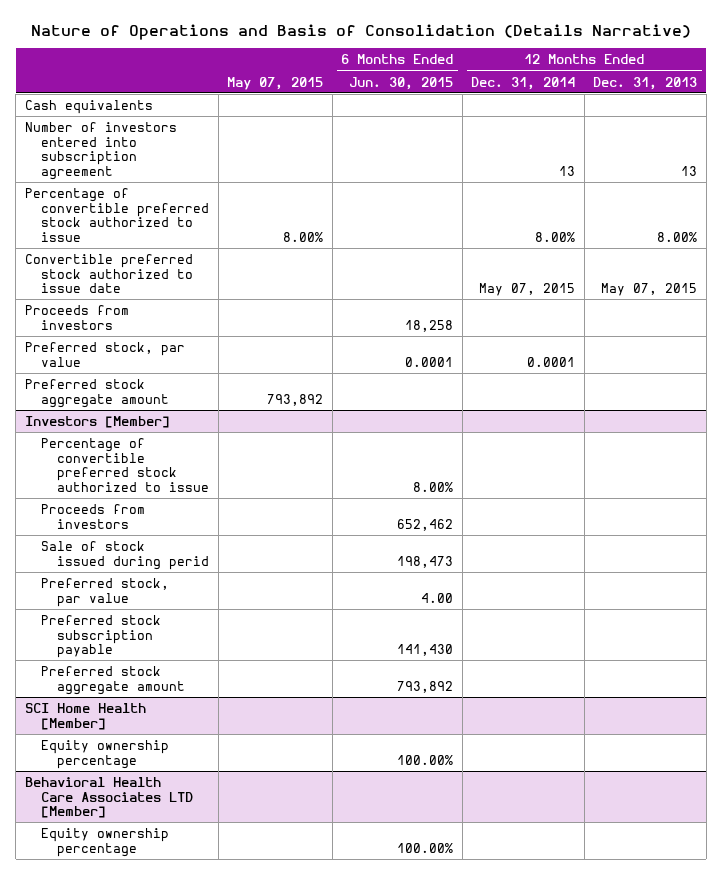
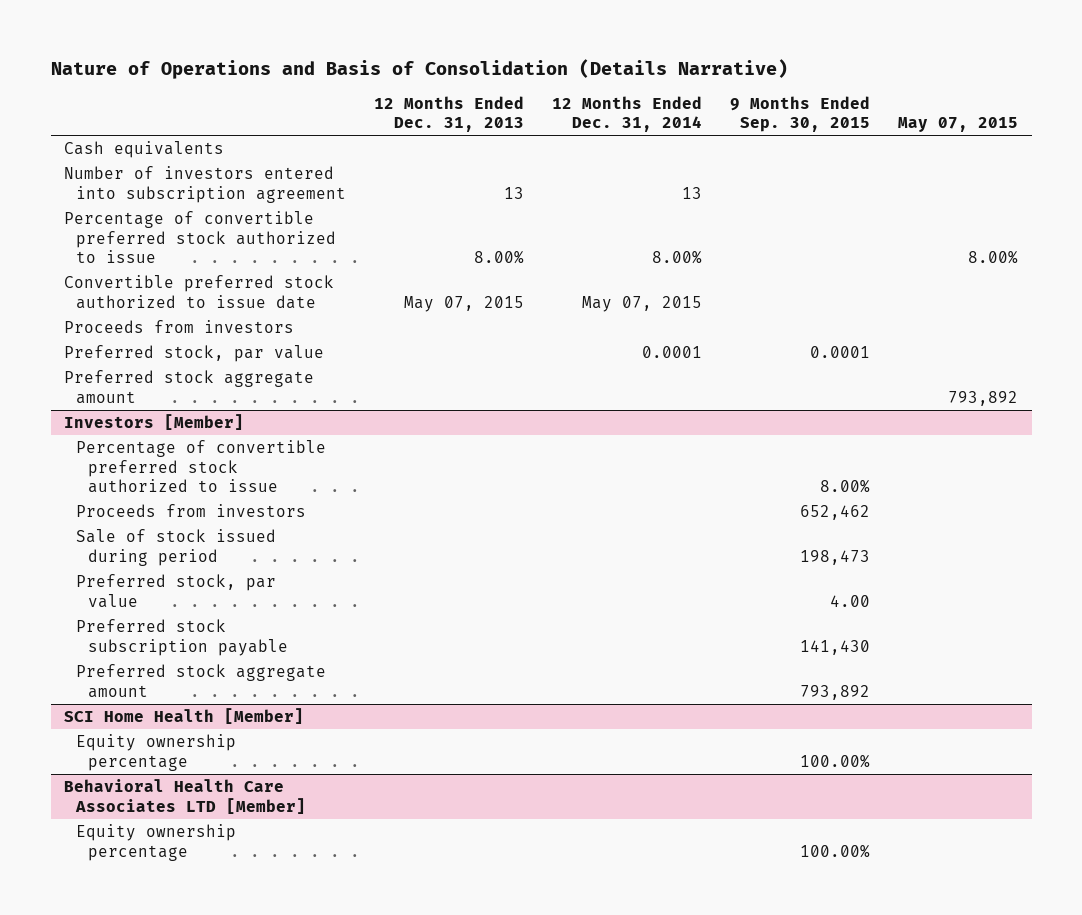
- | May 07, 2015 | 6 Months Ended Jun. 30, 2015 | 12 Months Ended Dec. 31, 2014 | 12 Months Ended Dec. 31, 2013
+ | 12 Months Ended Dec. 31, 2013 | 12 Months Ended Dec. 31, 2014 | 9 Months Ended Sep. 30, 2015 | May 07, 2015
@ Investors [Member]
- Sale of stock issued during perid | | 198,473 | |
+ Sale of stock issued during period | | | 198,473 |

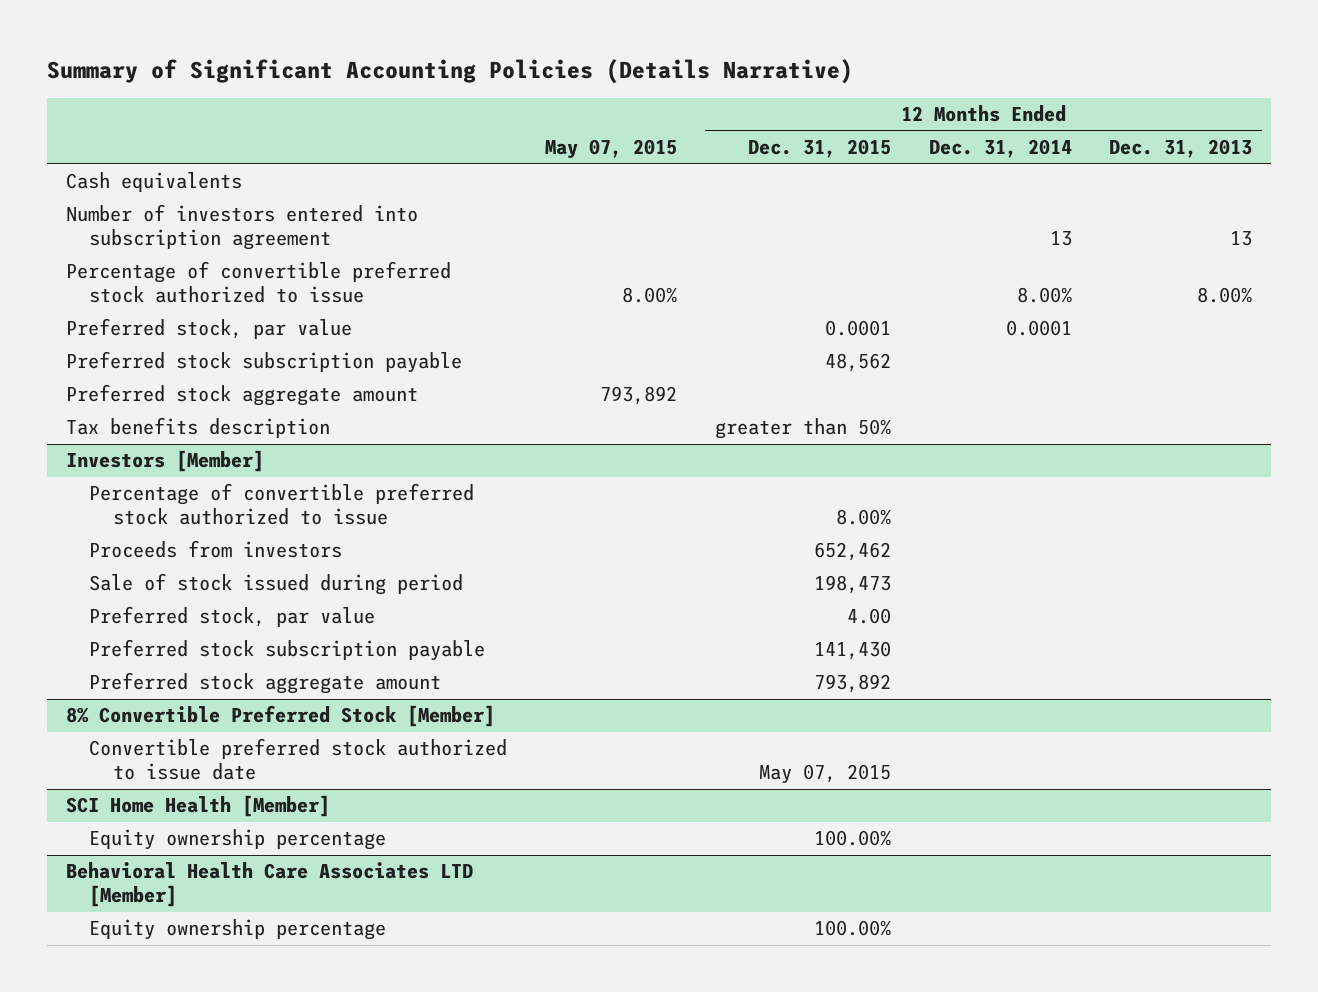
- Nature of Operations and Basis of Consolidation (Details Narrative)
+ Summary of Significant Accounting Policies (Details Narrative)
- | 12 Months Ended Dec. 31, 2013 | 12 Months Ended Dec. 31, 2014 | 9 Months Ended Sep. 30, 2015 | May 07, 2015
+ | May 07, 2015 | 12 Months Ended Dec. 31, 2015 | 12 Months Ended Dec. 31, 2014 | 12 Months Ended Dec. 31, 2013
- Convertible preferred stock authorized to issue date | May 07, 2015 | May 07, 2015 | |
- Proceeds from investors
+ Preferred stock subscription payable | | 48,562 | |
+ Tax benefits description | | greater than 50% | |
+ 8% Convertible Preferred Stock [Member]
+ Convertible preferred stock authorized to issue date | | May 07, 2015 | |

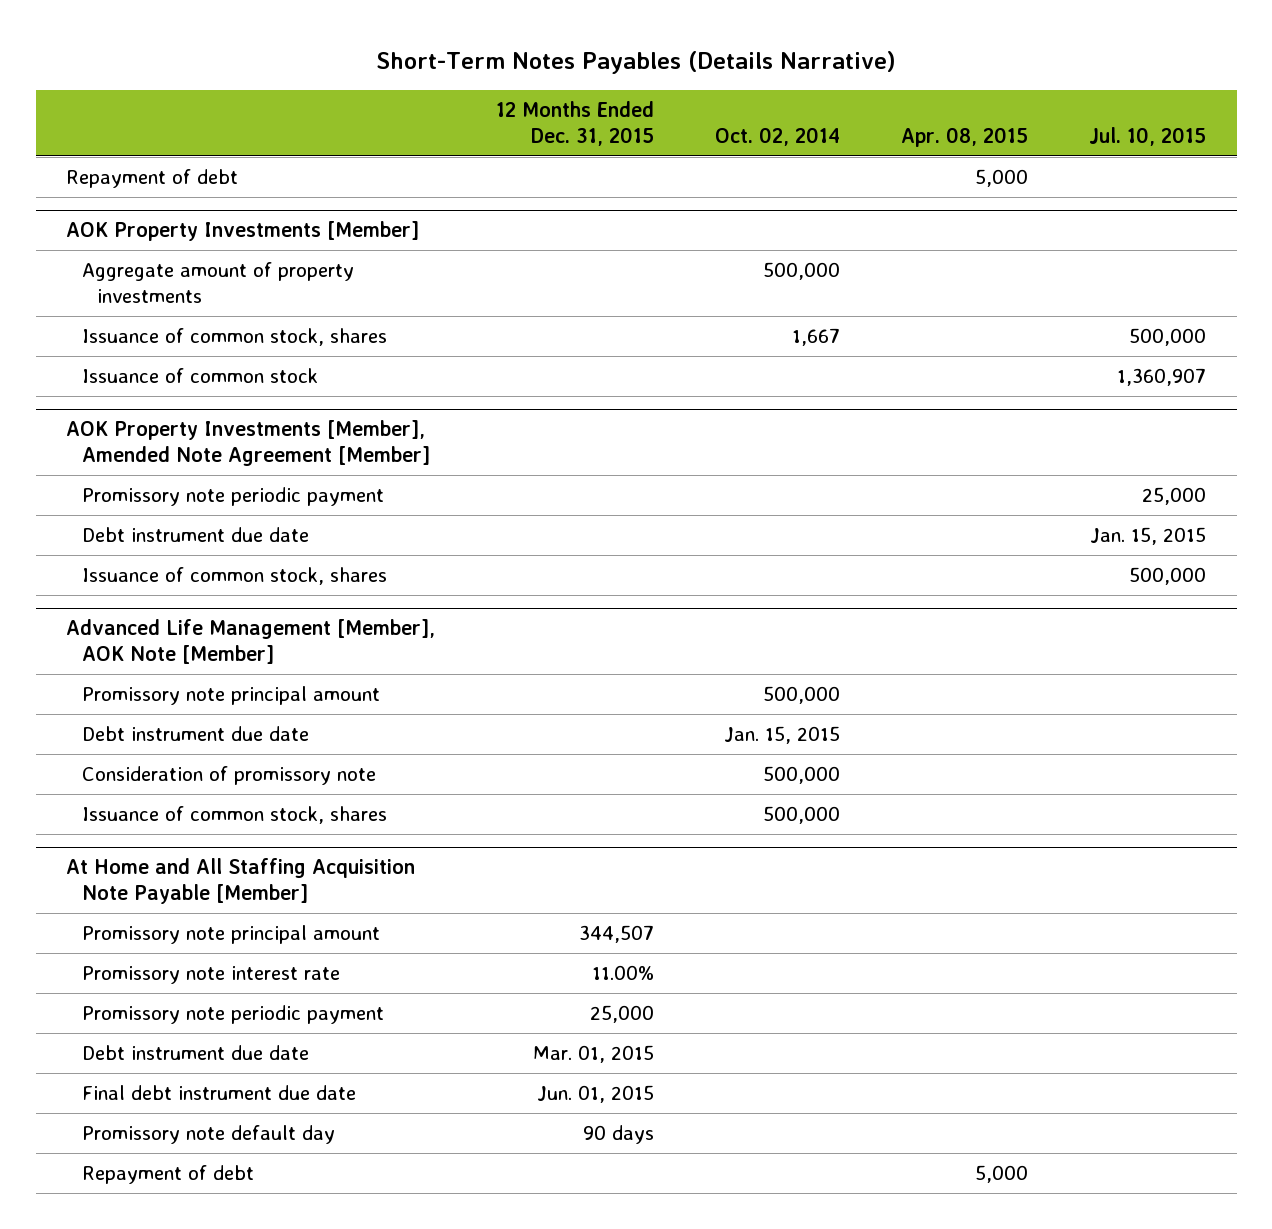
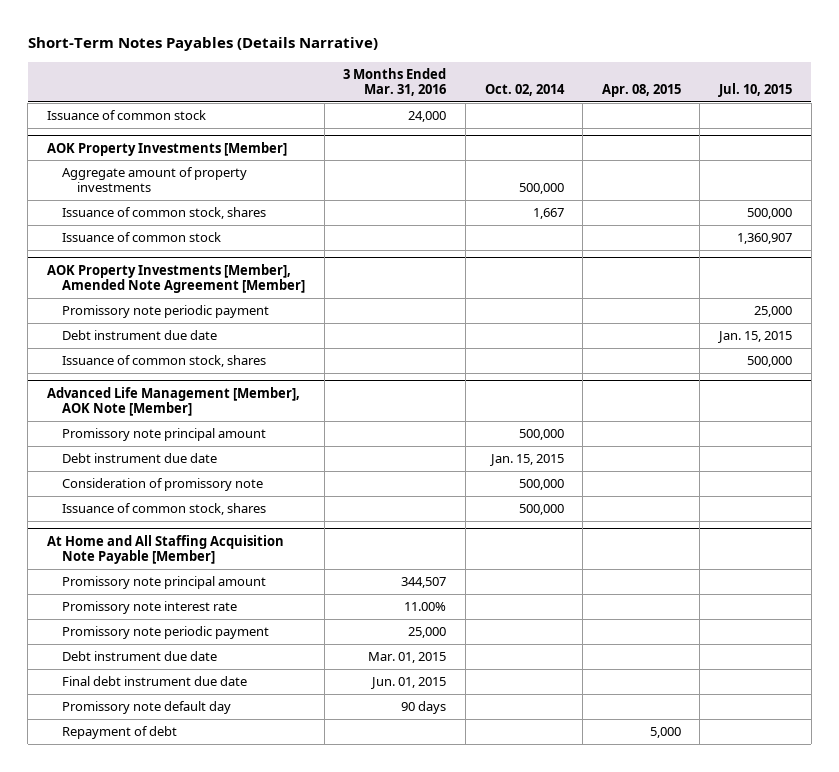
- | 12 Months Ended Dec. 31, 2015 | Oct. 02, 2014 | Apr. 08, 2015 | Jul. 10, 2015
+ | 3 Months Ended Mar. 31, 2016 | Oct. 02, 2014 | Apr. 08, 2015 | Jul. 10, 2015
- Repayment of debt | | | 5,000 |
+ Issuance of common stock | 24,000 | | |

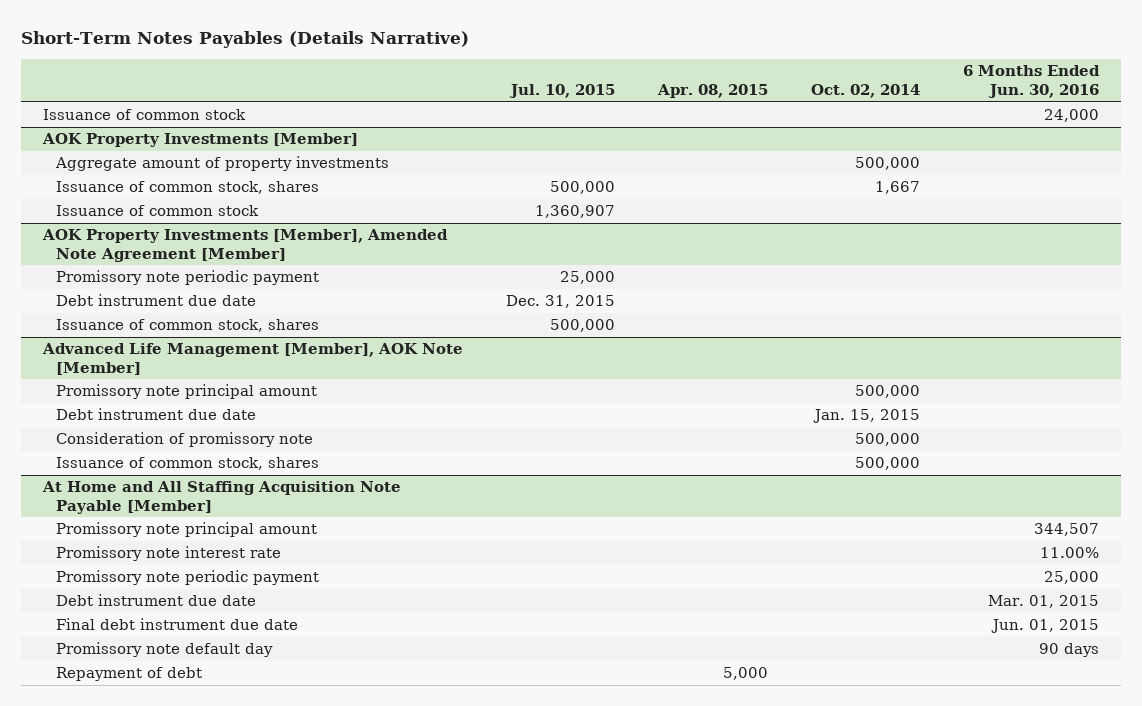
- | 3 Months Ended Mar. 31, 2016 | Oct. 02, 2014 | Apr. 08, 2015 | Jul. 10, 2015
+ | Jul. 10, 2015 | Apr. 08, 2015 | Oct. 02, 2014 | 6 Months Ended Jun. 30, 2016
@ AOK Property Investments [Member], Amended Note Agreement [Member]
- Debt instrument due date | | | | Jan. 15, 2015
+ Debt instrument due date | Dec. 31, 2015 | | |

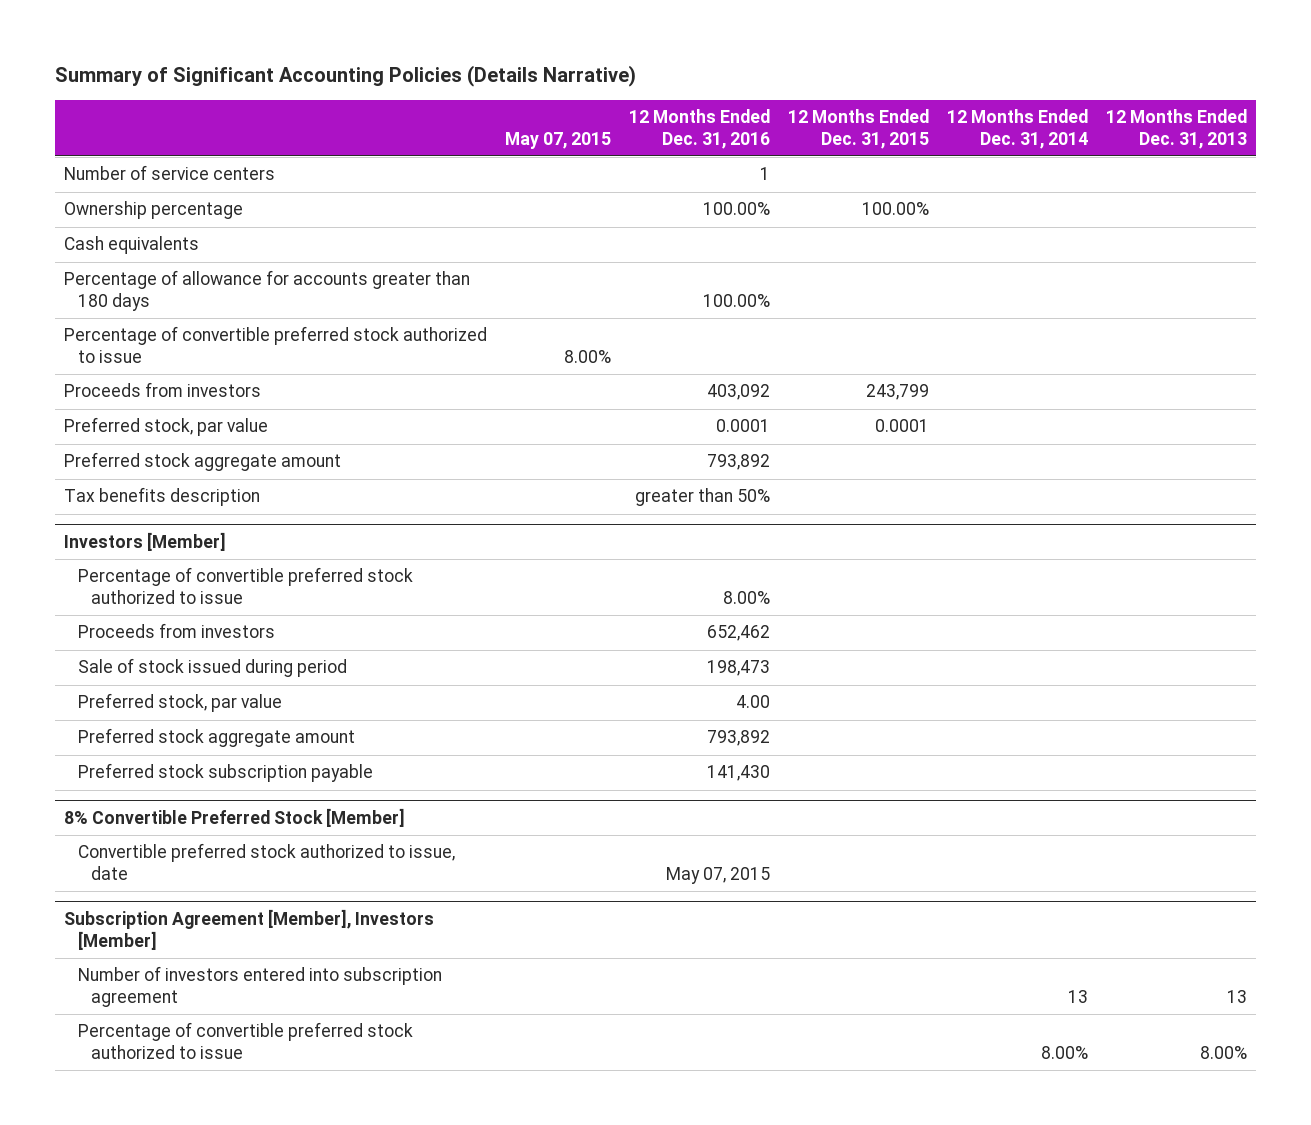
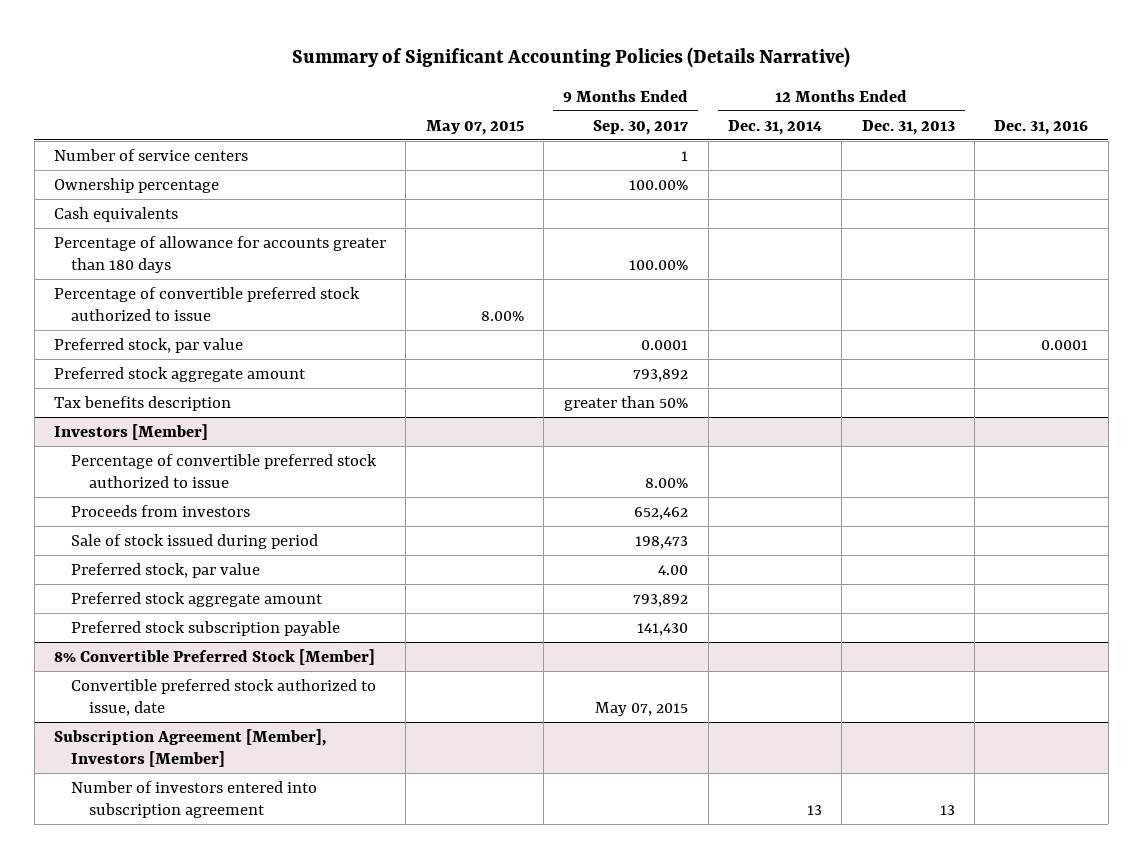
- | May 07, 2015 | 12 Months Ended Dec. 31, 2016 | 12 Months Ended Dec. 31, 2015 | 12 Months Ended Dec. 31, 2014 | 12 Months Ended Dec. 31, 2013
+ | May 07, 2015 | 9 Months Ended Sep. 30, 2017 | 12 Months Ended Dec. 31, 2014 | 12 Months Ended Dec. 31, 2013 | Dec. 31, 2016
- Proceeds from investors | | 403,092 | 243,799 | |
@ Subscription Agreement [Member], Investors [Member]
- Percentage of convertible preferred stock authorized to issue | | | | 8.00% | 8.00%

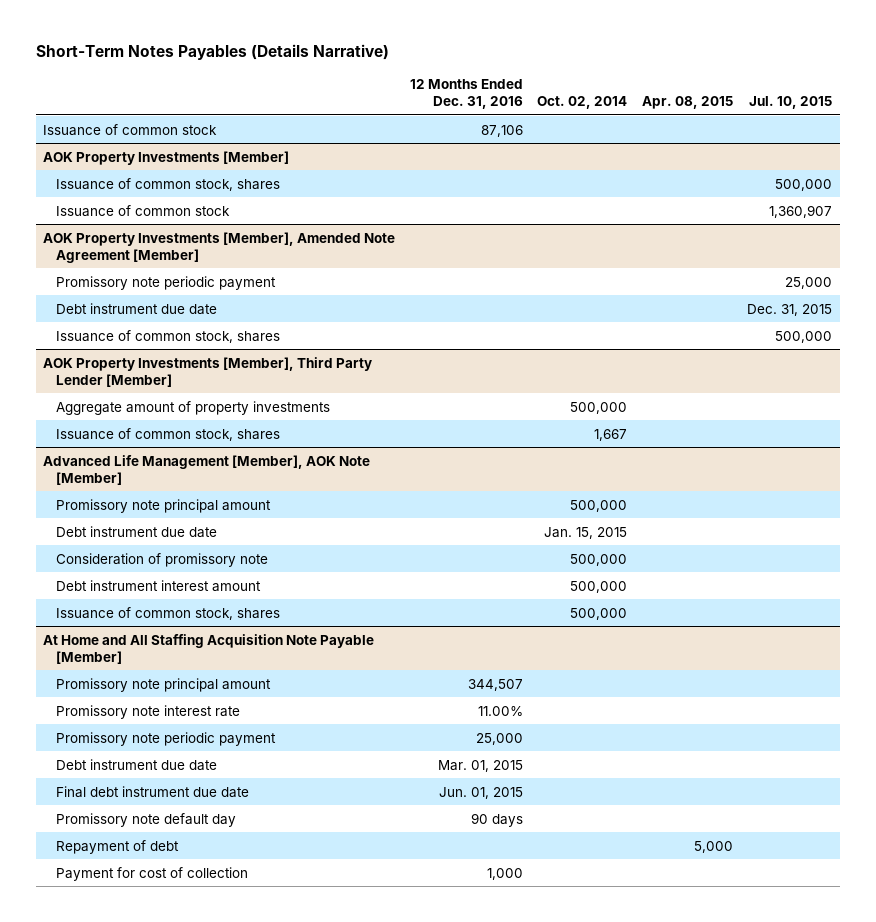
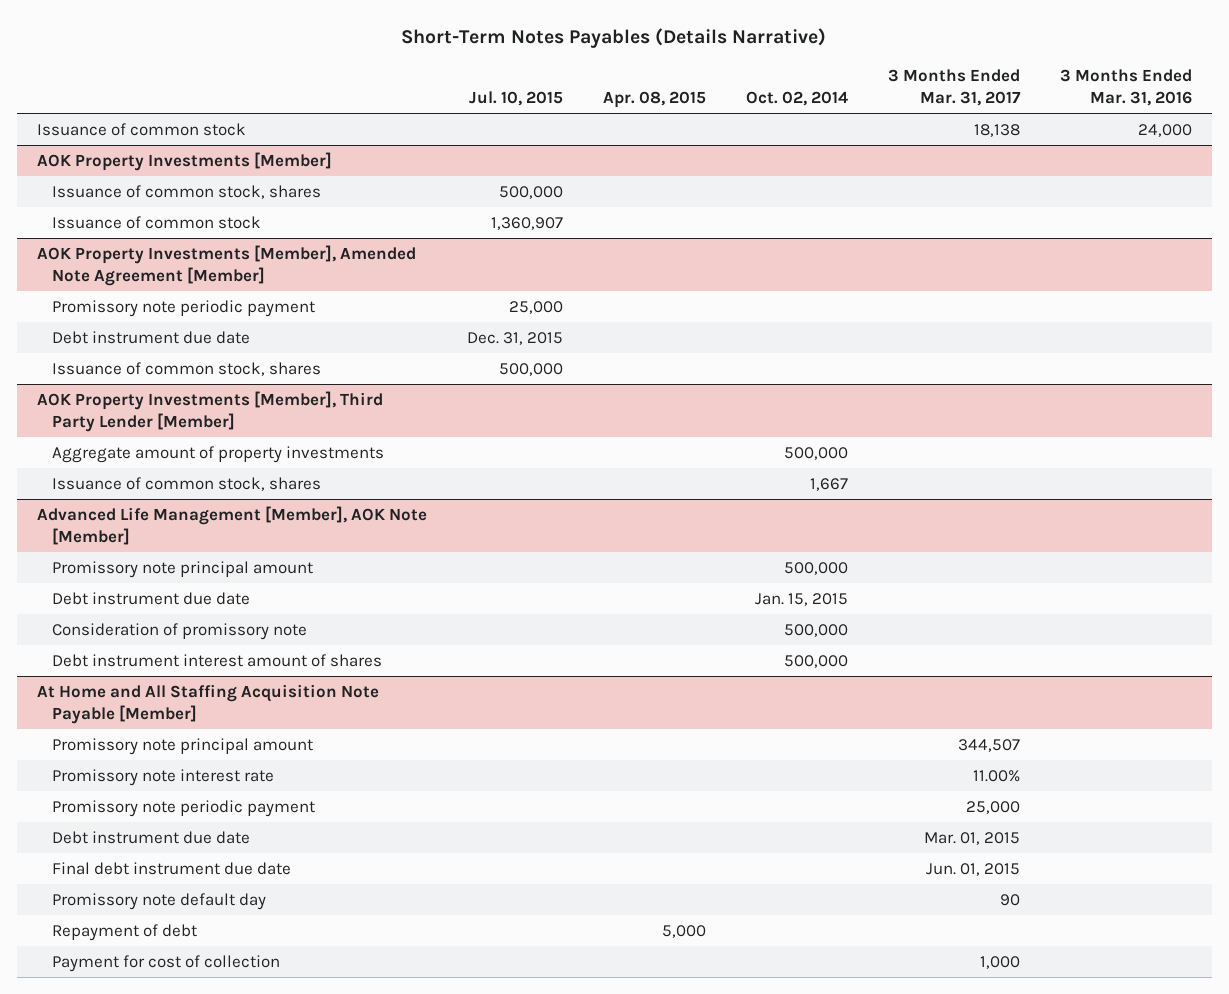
- | 12 Months Ended Dec. 31, 2016 | Oct. 02, 2014 | Apr. 08, 2015 | Jul. 10, 2015
+ | Jul. 10, 2015 | Apr. 08, 2015 | Oct. 02, 2014 | 3 Months Ended Mar. 31, 2017 | 3 Months Ended Mar. 31, 2016
@ Advanced Life Management [Member], AOK Note [Member]
- Debt instrument interest amount | | 500,000 | |
- Issuance of common stock, shares | | 500,000 | |
+ Debt instrument interest amount of shares | | | 500,000 | |

